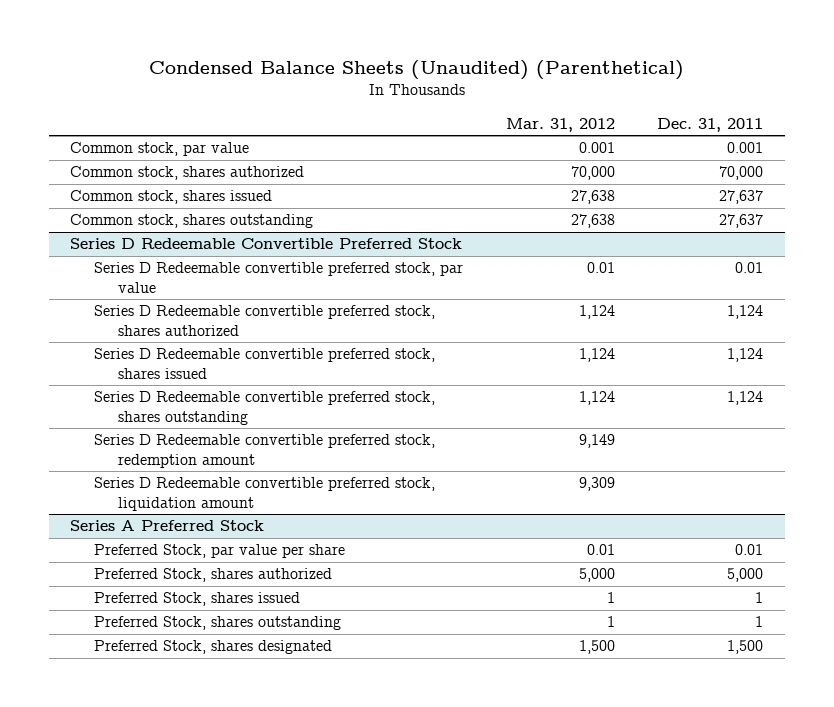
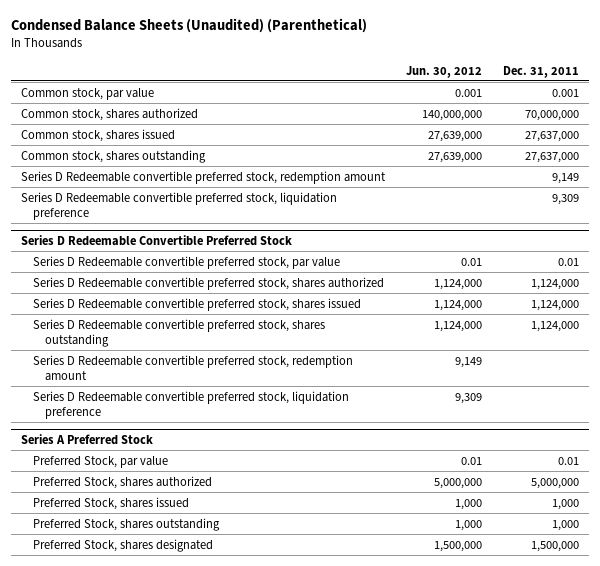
- | Mar. 31, 2012 | Dec. 31, 2011
+ | Jun. 30, 2012 | Dec. 31, 2011
- Common stock, shares authorized | 70,000 | 70,000
- Common stock, shares issued | 27,638 | 27,637
- Common stock, shares outstanding | 27,638 | 27,637
+ Common stock, shares authorized | 140,000,000 | 70,000,000
+ Common stock, shares issued | 27,639,000 | 27,637,000
+ Common stock, shares outstanding | 27,639,000 | 27,637,000
+ Series D Redeemable convertible preferred stock, redemption amount | | 9,149
+ Series D Redeemable convertible preferred stock, liquidation preference | | 9,309
@ Series D Redeemable Convertible Preferred Stock
- Series D Redeemable convertible preferred stock, shares authorized | 1,124 | 1,124
- Series D Redeemable convertible preferred stock, shares issued | 1,124 | 1,124
- Series D Redeemable convertible preferred stock, shares outstanding | 1,124 | 1,124
+ Series D Redeemable convertible preferred stock, shares authorized | 1,124,000 | 1,124,000
+ Series D Redeemable convertible preferred stock, shares issued | 1,124,000 | 1,124,000
+ Series D Redeemable convertible preferred stock, shares outstanding | 1,124,000 | 1,124,000
- Series D Redeemable convertible preferred stock, liquidation amount | 9,309 |
+ Series D Redeemable convertible preferred stock, liquidation preference | 9,309 |
@ Series A Preferred Stock
- Preferred Stock, par value per share | 0.01 | 0.01
- Preferred Stock, shares authorized | 5,000 | 5,000
- Preferred Stock, shares issued | 1 | 1
- Preferred Stock, shares outstanding | 1 | 1
- Preferred Stock, shares designated | 1,500 | 1,500
+ Preferred Stock, par value | 0.01 | 0.01
+ Preferred Stock, shares authorized | 5,000,000 | 5,000,000
+ Preferred Stock, shares issued | 1,000 | 1,000
+ Preferred Stock, shares outstanding | 1,000 | 1,000
+ Preferred Stock, shares designated | 1,500,000 | 1,500,000

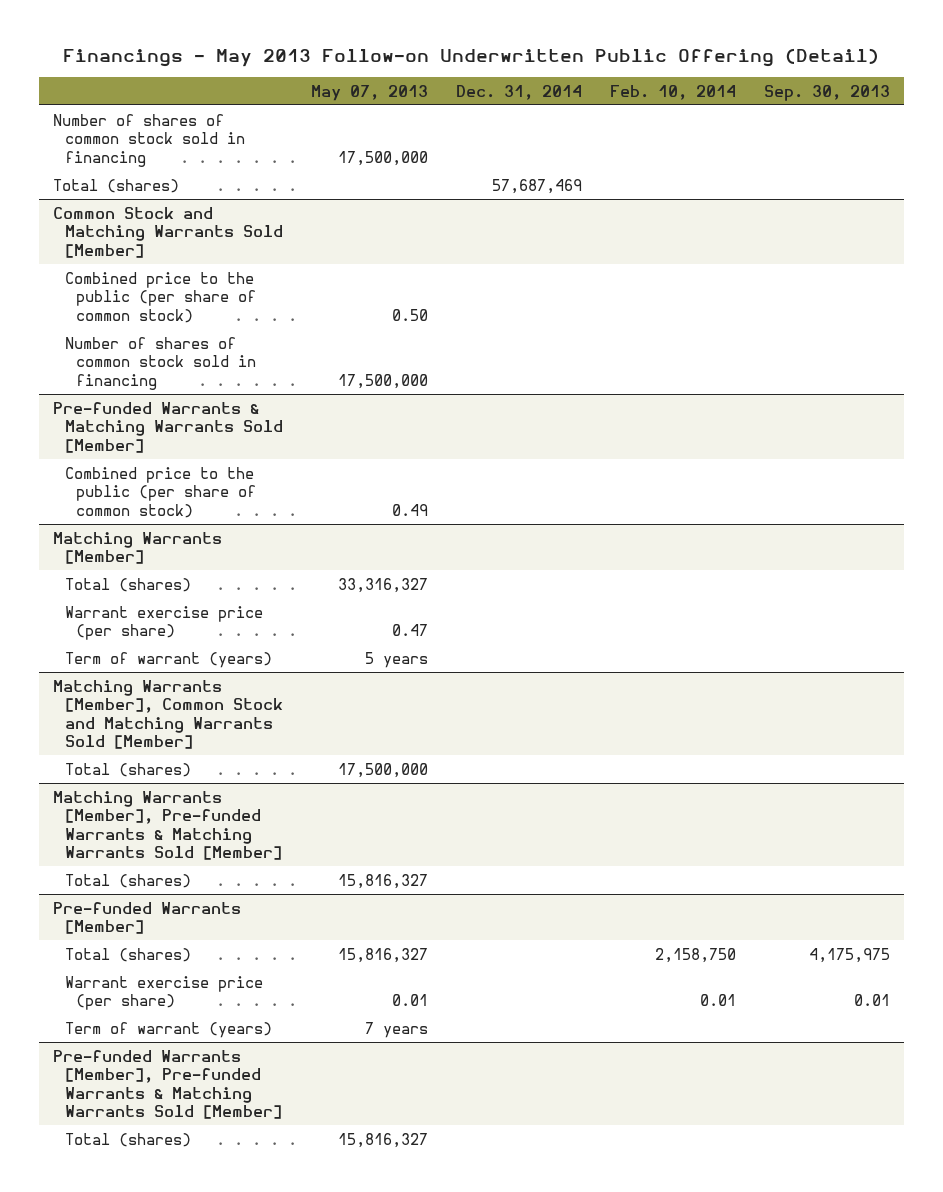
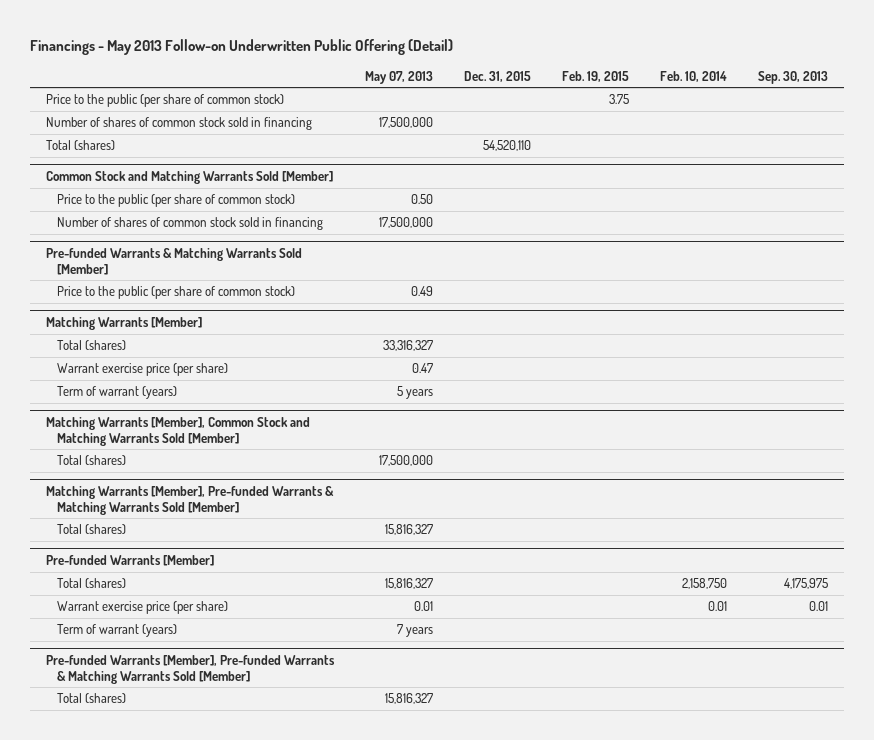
- | May 07, 2013 | Dec. 31, 2014 | Feb. 10, 2014 | Sep. 30, 2013
+ | May 07, 2013 | Dec. 31, 2015 | Feb. 19, 2015 | Feb. 10, 2014 | Sep. 30, 2013
+ Price to the public (per share of common stock) | | | 3.75 | |
@ Common Stock and Matching Warrants Sold [Member]
- Combined price to the public (per share of common stock) | 0.50 | | |
+ Price to the public (per share of common stock) | 0.50 | | | |
@ Pre-funded Warrants & Matching Warrants Sold [Member]
- Combined price to the public (per share of common stock) | 0.49 | | |
+ Price to the public (per share of common stock) | 0.49 | | | |

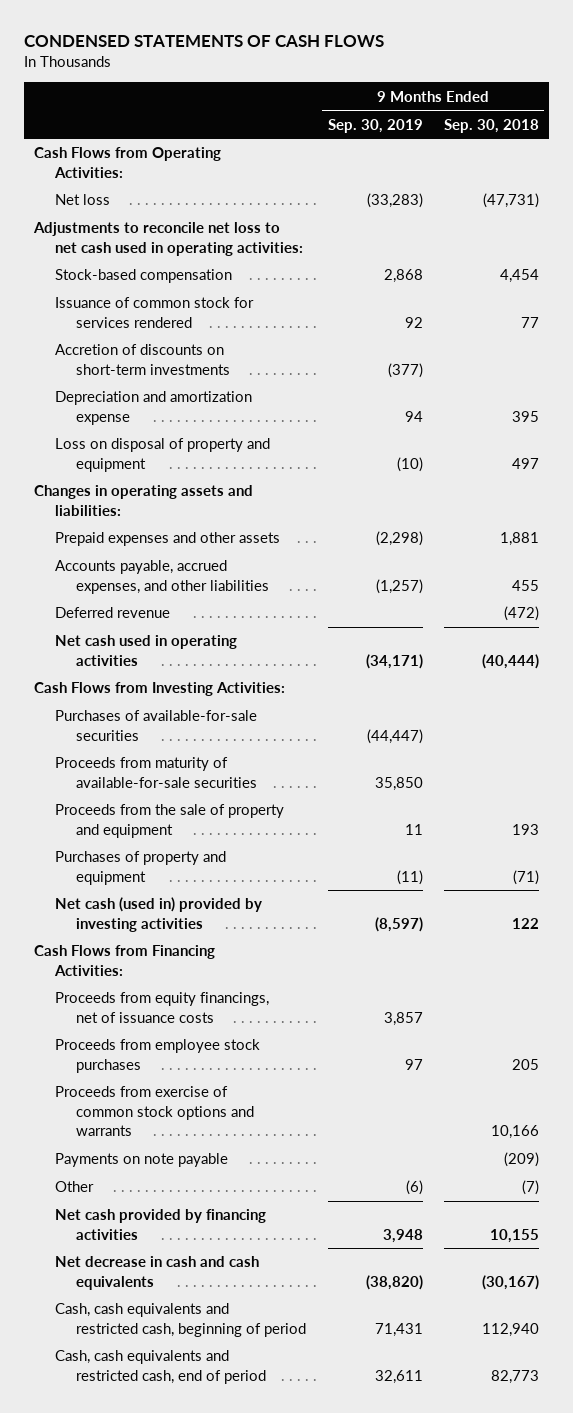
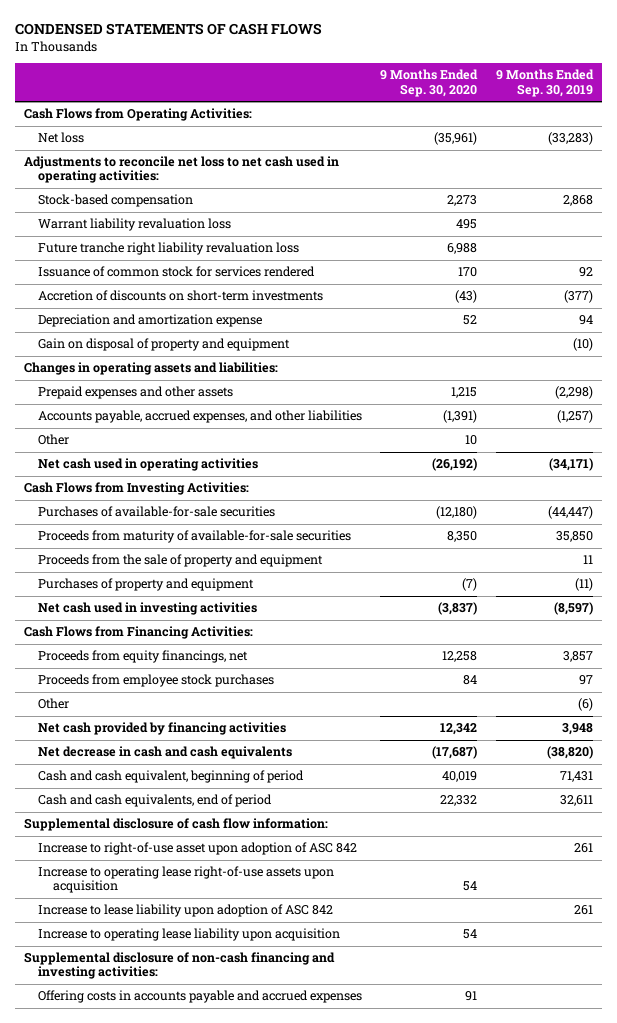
- | 9 Months Ended Sep. 30, 2019 | 9 Months Ended Sep. 30, 2018
+ | 9 Months Ended Sep. 30, 2020 | 9 Months Ended Sep. 30, 2019
+ Warrant liability revaluation loss | 495 |
+ Future tranche right liability revaluation loss | 6,988 |
- Loss on disposal of property and equipment | (10) | 497
+ Gain on disposal of property and equipment | | (10)
- Deferred revenue | | (472)
+ Other | 10 |
- Net cash (used in) provided by investing activities | (8,597) | 122
+ Net cash used in investing activities | (3,837) | (8,597)
- Proceeds from equity financings, net of issuance costs | 3,857 |
+ Proceeds from equity financings, net | 12,258 | 3,857
- Proceeds from exercise of common stock options and warrants | | 10,166
- Payments on note payable | | (209)
- Cash, cash equivalents and restricted cash, beginning of period | 71,431 | 112,940
- Cash, cash equivalents and restricted cash, end of period | 32,611 | 82,773
+ Cash and cash equivalent, beginning of period | 40,019 | 71,431
+ Cash and cash equivalents, end of period | 22,332 | 32,611
+ Supplemental disclosure of cash flow information:
+ Increase to right-of-use asset upon adoption of ASC 842 | | 261
+ Increase to operating lease right-of-use assets upon acquisition | 54 |
+ Increase to lease liability upon adoption of ASC 842 | | 261
+ Increase to operating lease liability upon acquisition | 54 |
+ Supplemental disclosure of non-cash financing and investing activities:
+ Offering costs in accounts payable and accrued expenses | 91 |

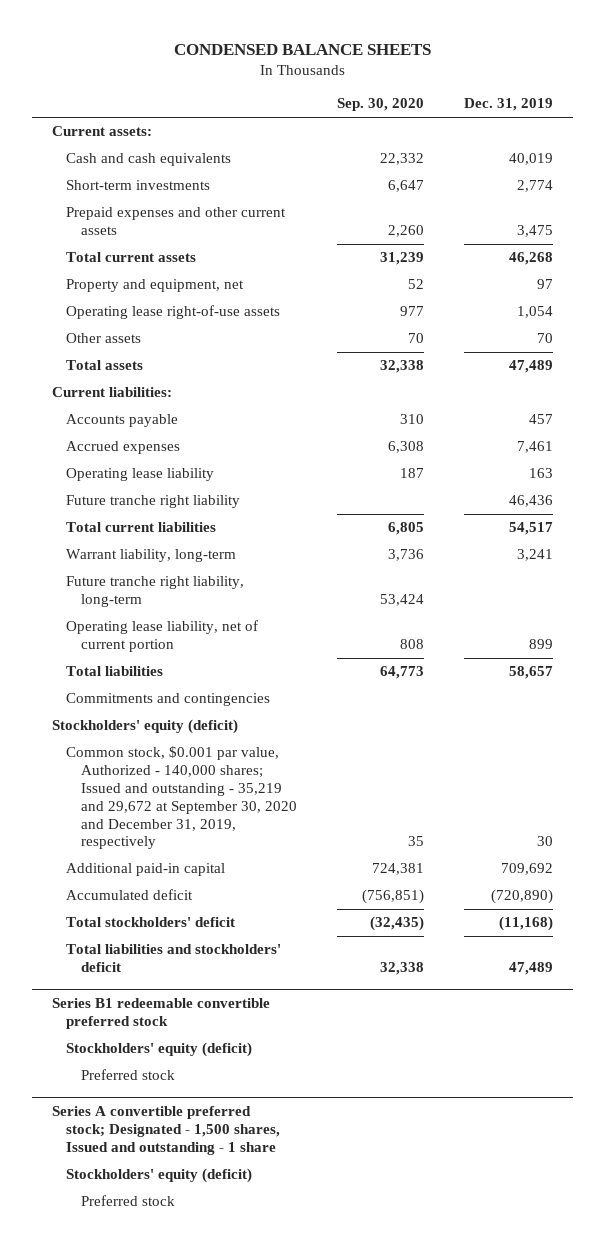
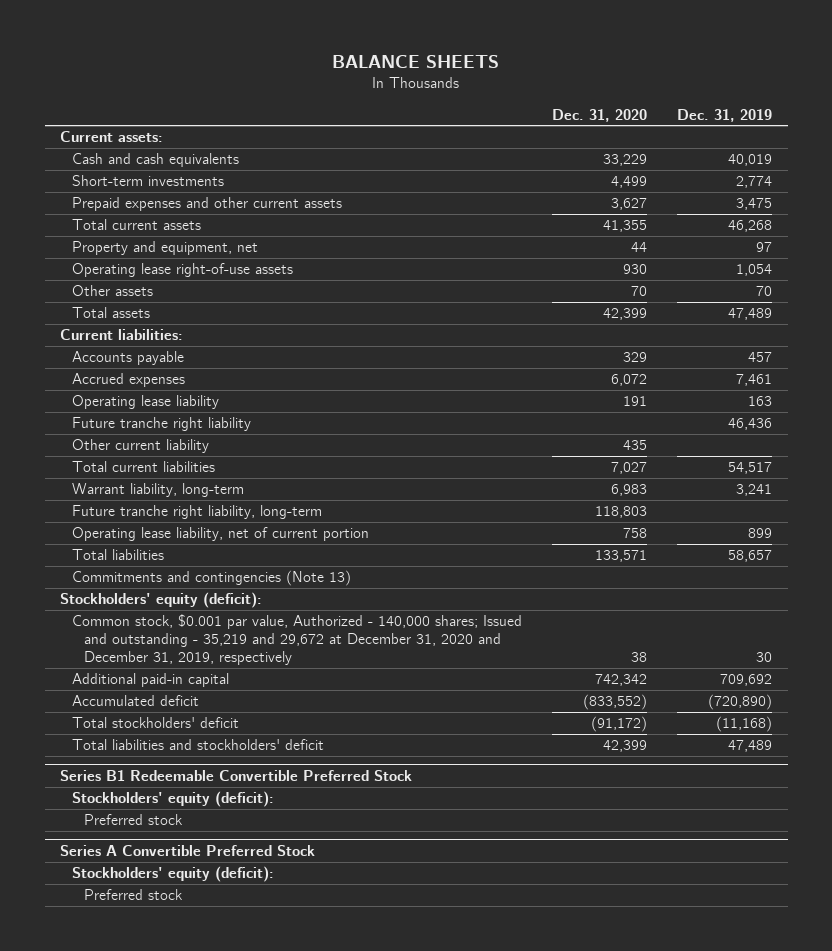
- CONDENSED BALANCE SHEETS
+ BALANCE SHEETS
- | Sep. 30, 2020 | Dec. 31, 2019
+ | Dec. 31, 2020 | Dec. 31, 2019
+ Other current liability | 435 |
- Commitments and contingencies
- Stockholders' equity (deficit)
- Common stock, $0.001 par value, Authorized - 140,000 shares; Issued and outstanding - 35,219 and 29,672 at September 30, 2020 and December 31, 2019, respectively | 35 | 30
+ Commitments and contingencies (Note 13)
+ Stockholders' equity (deficit):
+ Common stock, $0.001 par value, Authorized - 140,000 shares; Issued and outstanding - 35,219 and 29,672 at December 31, 2020 and December 31, 2019, respectively | 38 | 30
- Series B1 redeemable convertible preferred stock
- Stockholders' equity (deficit)
+ Series B1 Redeemable Convertible Preferred Stock
+ Stockholders' equity (deficit):
- Series A convertible preferred stock; Designated - 1,500 shares, Issued and outstanding - 1 share
- Stockholders' equity (deficit)
+ Series A Convertible Preferred Stock
+ Stockholders' equity (deficit):

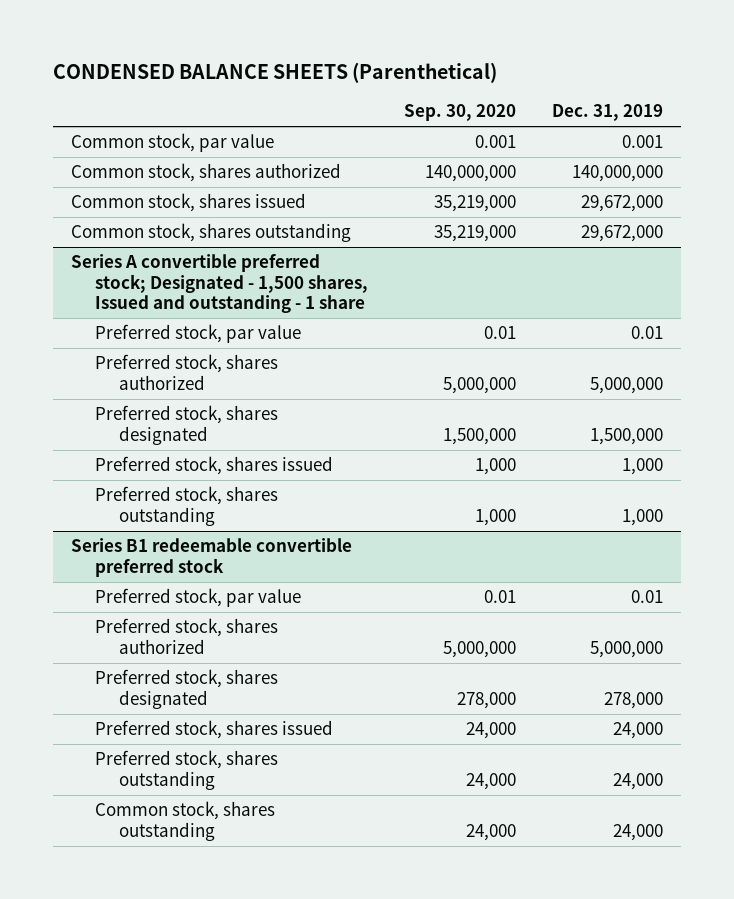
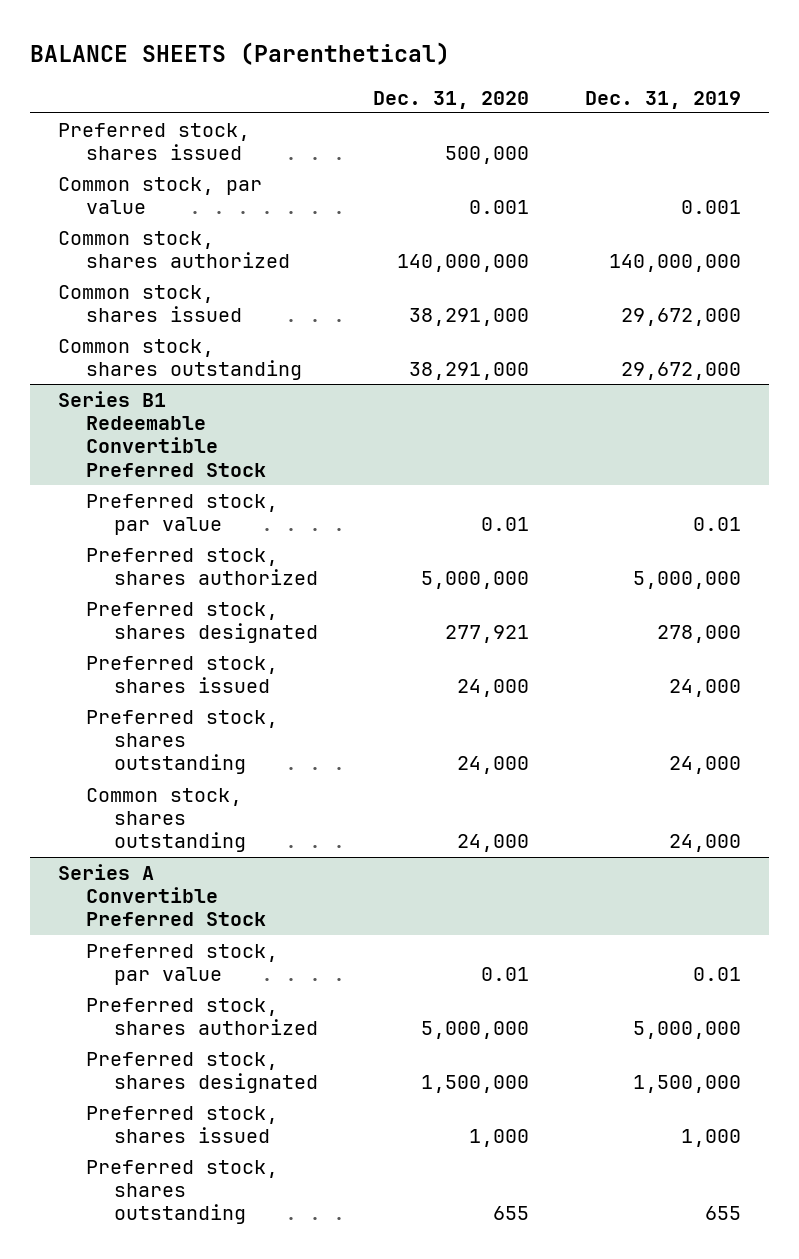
- CONDENSED BALANCE SHEETS (Parenthetical)
+ BALANCE SHEETS (Parenthetical)
- | Sep. 30, 2020 | Dec. 31, 2019
+ | Dec. 31, 2020 | Dec. 31, 2019
+ Preferred stock, shares issued | 500,000 |
- Series A convertible preferred stock; Designated - 1,500 shares, Issued and outstanding - 1 share
- Preferred stock, par value | 0.01 | 0.01
- Preferred stock, shares authorized | 5,000,000 | 5,000,000
- Preferred stock, shares designated | 1,500,000 | 1,500,000
- Preferred stock, shares issued | 1,000 | 1,000
- Preferred stock, shares outstanding | 1,000 | 1,000
- Series B1 redeemable convertible preferred stock
+ Series B1 Redeemable Convertible Preferred Stock
+ Series A Convertible Preferred Stock
+ Preferred stock, par value | 0.01 | 0.01
+ Preferred stock, shares authorized | 5,000,000 | 5,000,000
+ Preferred stock, shares designated | 1,500,000 | 1,500,000
+ Preferred stock, shares issued | 1,000 | 1,000
+ Preferred stock, shares outstanding | 655 | 655

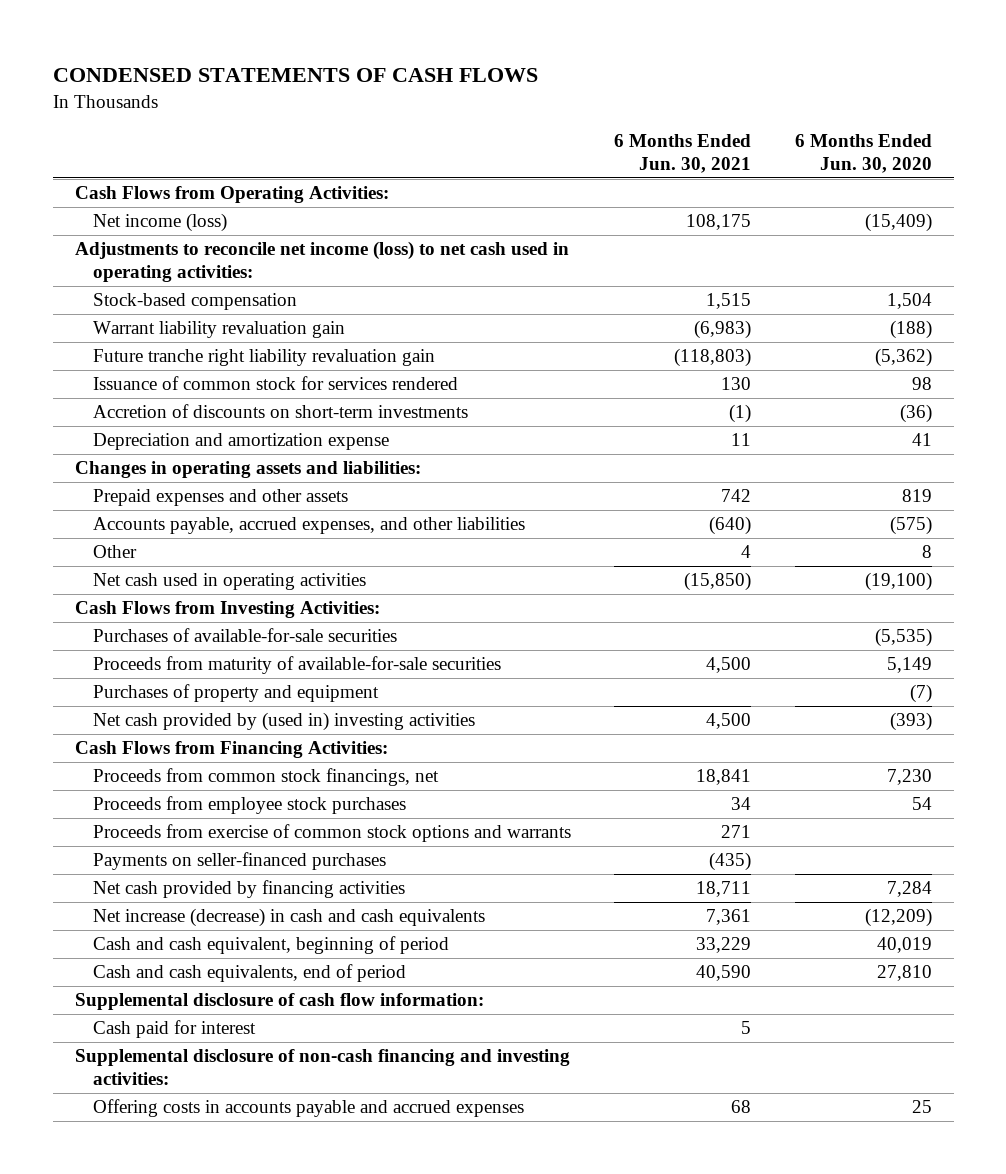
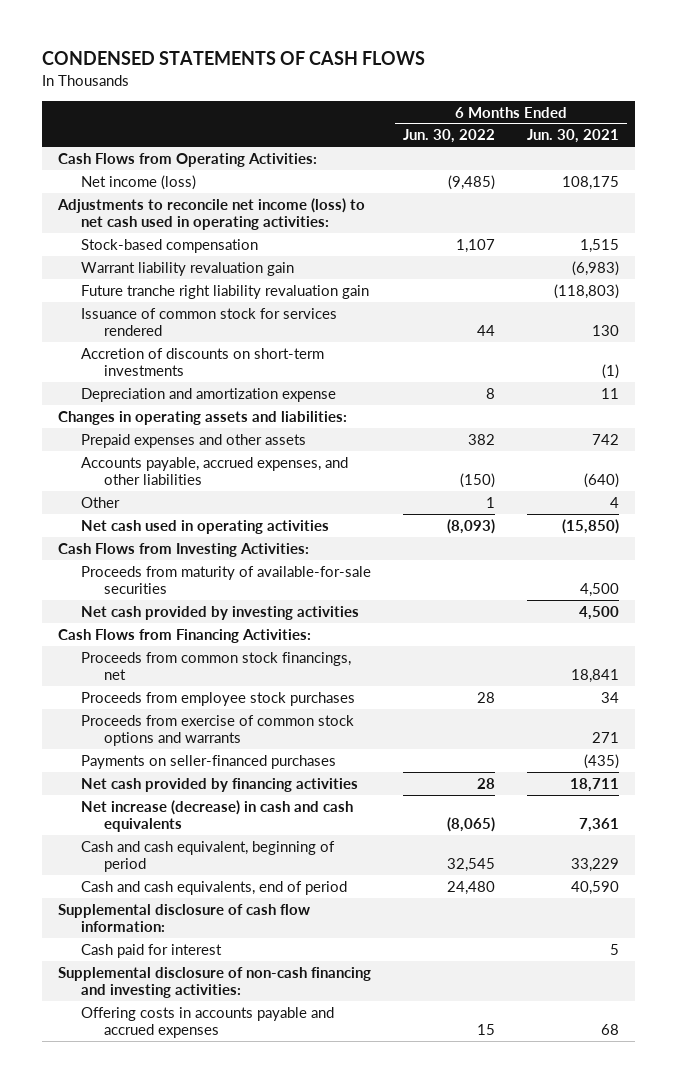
- | 6 Months Ended Jun. 30, 2021 | 6 Months Ended Jun. 30, 2020
+ | 6 Months Ended Jun. 30, 2022 | 6 Months Ended Jun. 30, 2021
- Purchases of available-for-sale securities | | (5,535)
- Purchases of property and equipment | | (7)
- Net cash provided by (used in) investing activities | 4,500 | (393)
+ Net cash provided by investing activities | | 4,500

